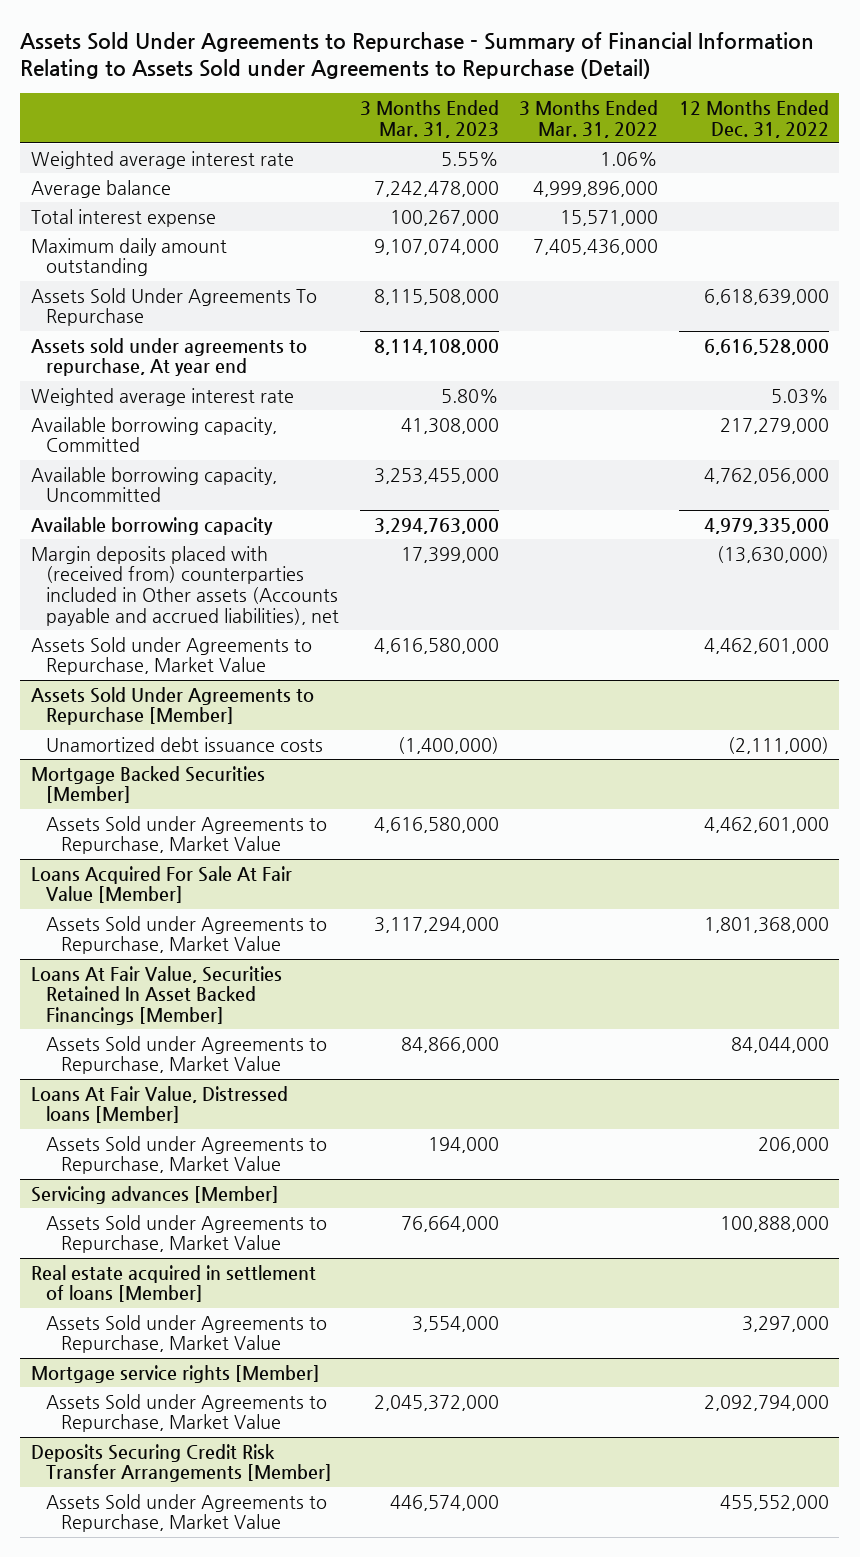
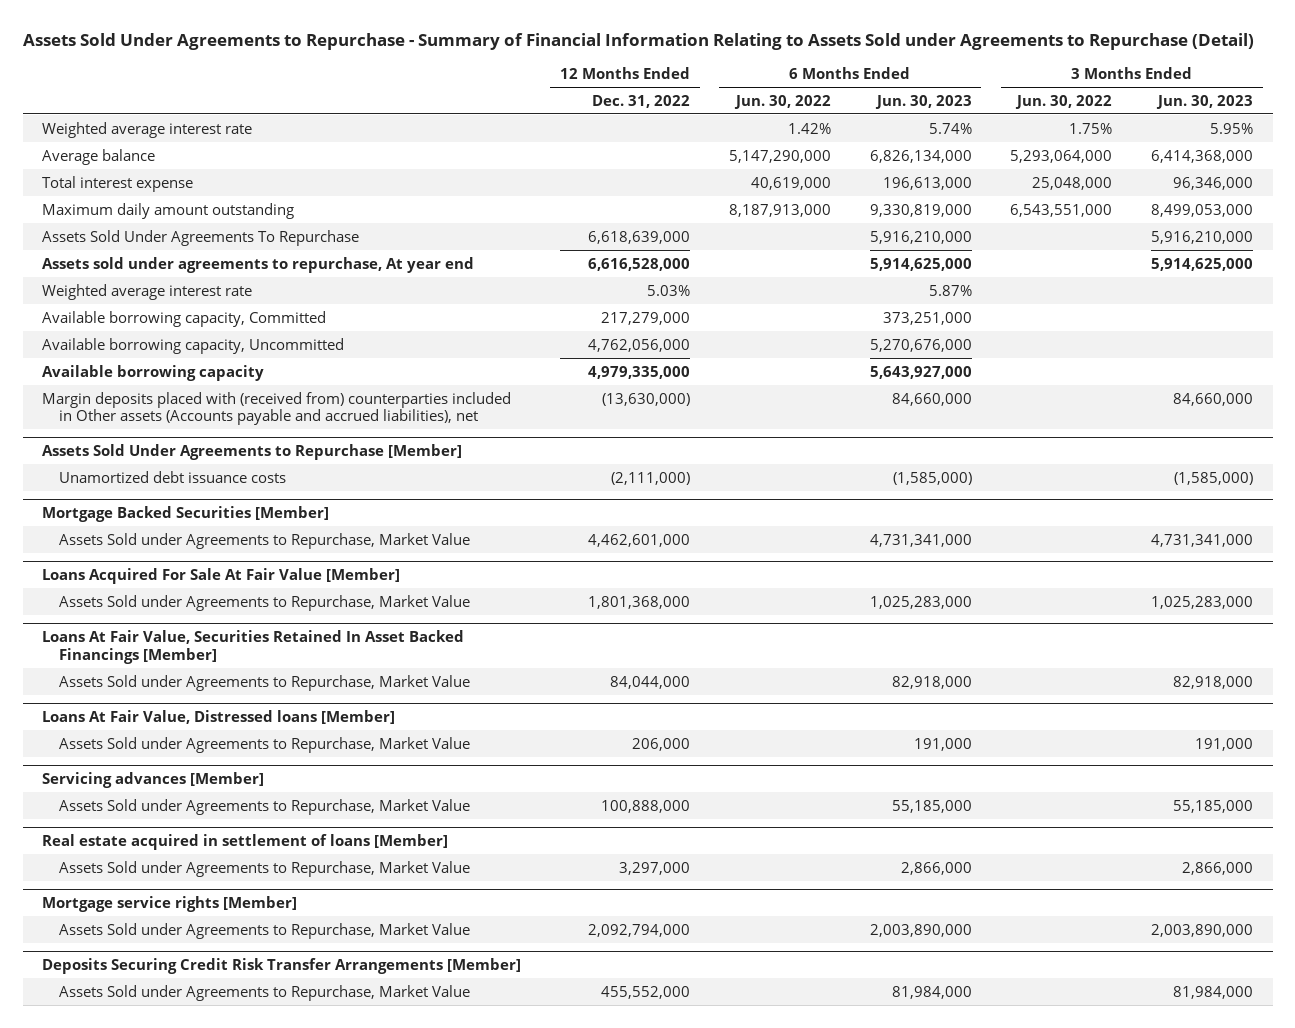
- | 3 Months Ended Mar. 31, 2023 | 3 Months Ended Mar. 31, 2022 | 12 Months Ended Dec. 31, 2022
+ | 12 Months Ended Dec. 31, 2022 | 6 Months Ended Jun. 30, 2022 | 6 Months Ended Jun. 30, 2023 | 3 Months Ended Jun. 30, 2022 | 3 Months Ended Jun. 30, 2023
- Assets Sold under Agreements to Repurchase, Market Value | 4,616,580,000 | | 4,462,601,000

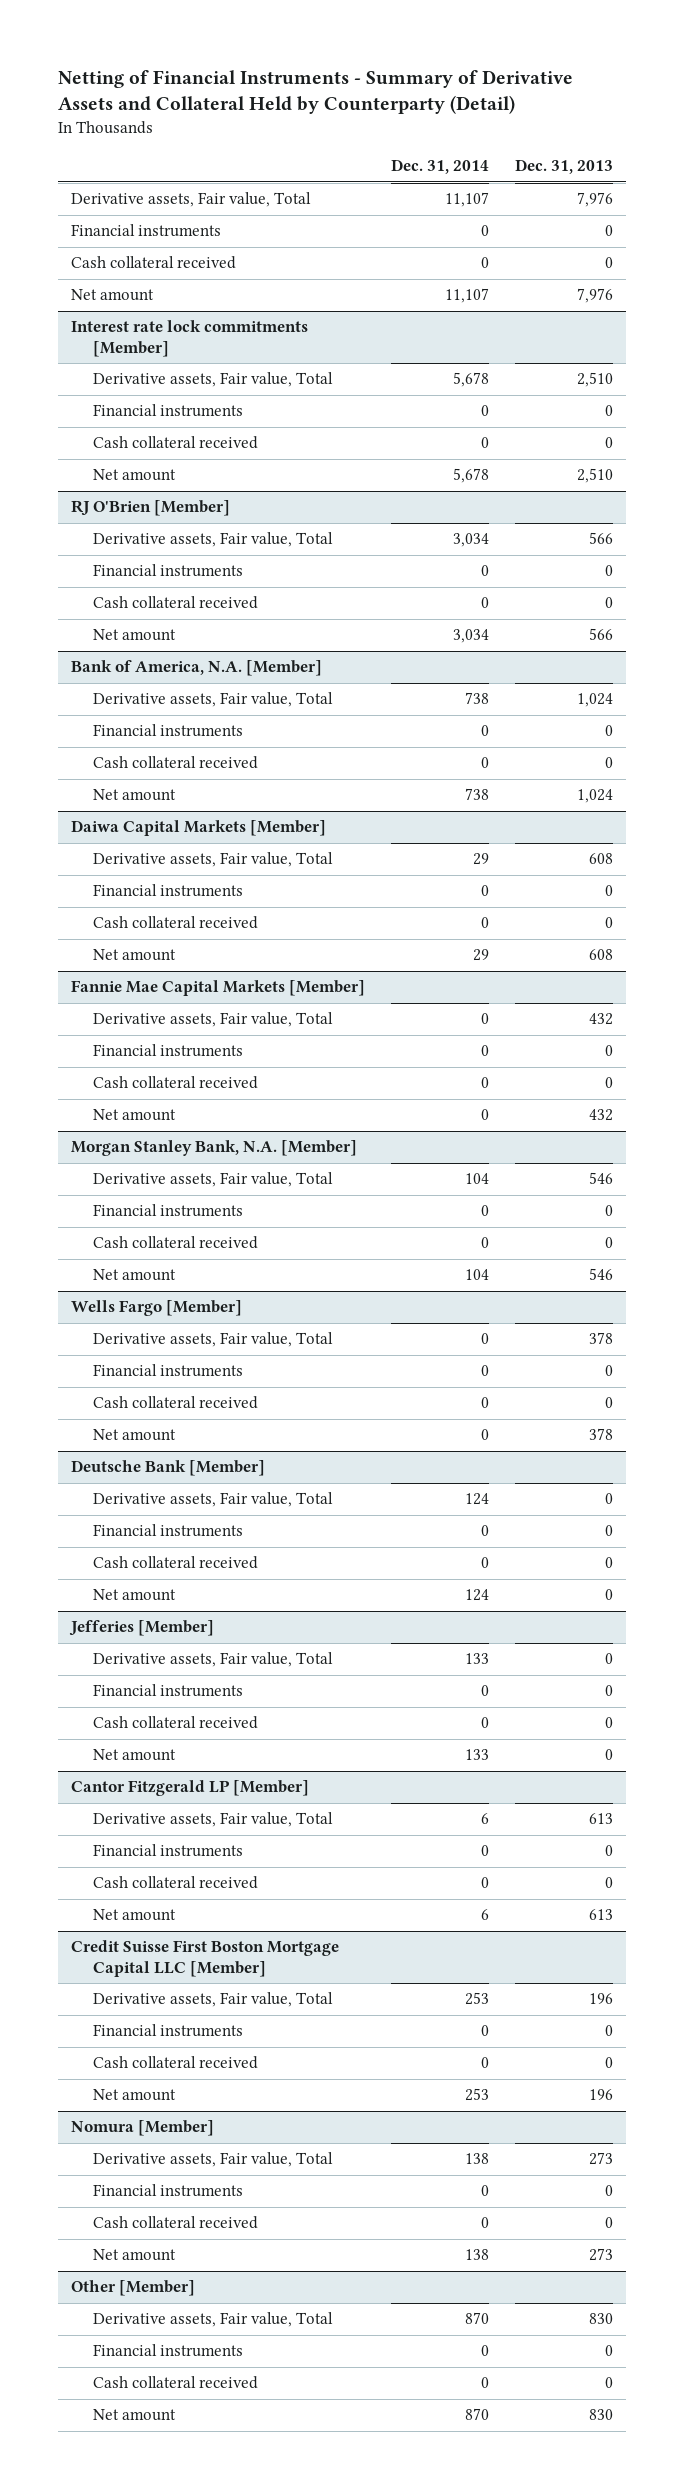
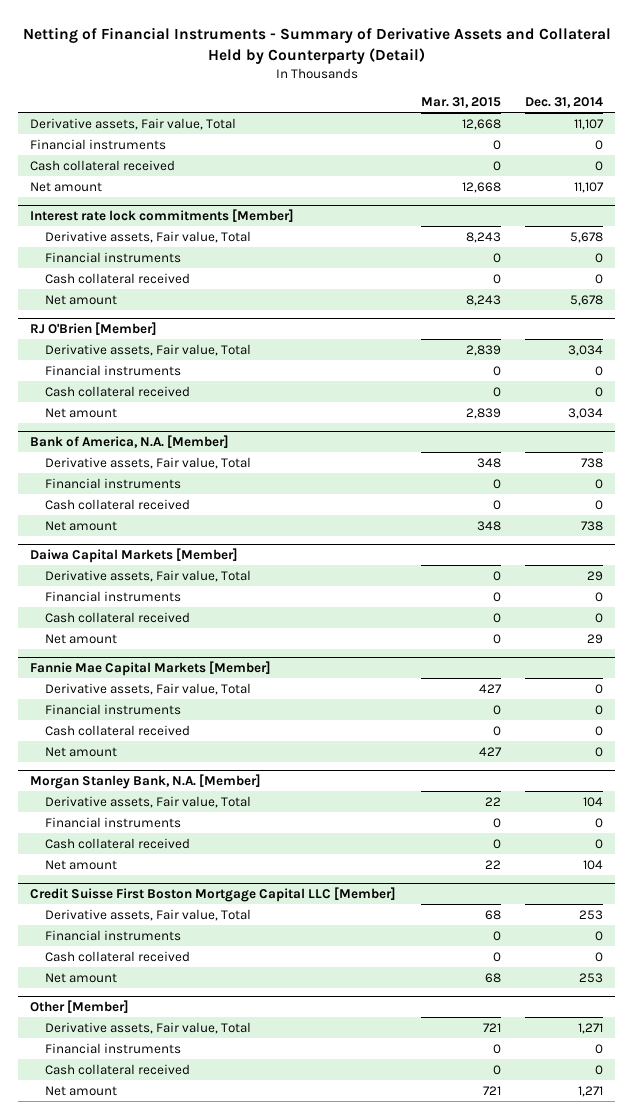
- | Dec. 31, 2014 | Dec. 31, 2013
+ | Mar. 31, 2015 | Dec. 31, 2014
- Wells Fargo [Member]
- Derivative assets, Fair value, Total | 0 | 378
- Financial instruments | 0 | 0
- Cash collateral received | 0 | 0
- Net amount | 0 | 378
- Deutsche Bank [Member]
- Derivative assets, Fair value, Total | 124 | 0
- Financial instruments | 0 | 0
- Cash collateral received | 0 | 0
- Net amount | 124 | 0
- Jefferies [Member]
- Derivative assets, Fair value, Total | 133 | 0
- Financial instruments | 0 | 0
- Cash collateral received | 0 | 0
- Net amount | 133 | 0
- Cantor Fitzgerald LP [Member]
- Derivative assets, Fair value, Total | 6 | 613
- Financial instruments | 0 | 0
- Cash collateral received | 0 | 0
- Net amount | 6 | 613
- Nomura [Member]
- Derivative assets, Fair value, Total | 138 | 273
- Financial instruments | 0 | 0
- Cash collateral received | 0 | 0
- Net amount | 138 | 273
@ Other [Member]
- Derivative assets, Fair value, Total | 870 | 830
+ Derivative assets, Fair value, Total | 721 | 1,271
- Net amount | 870 | 830
+ Net amount | 721 | 1,271

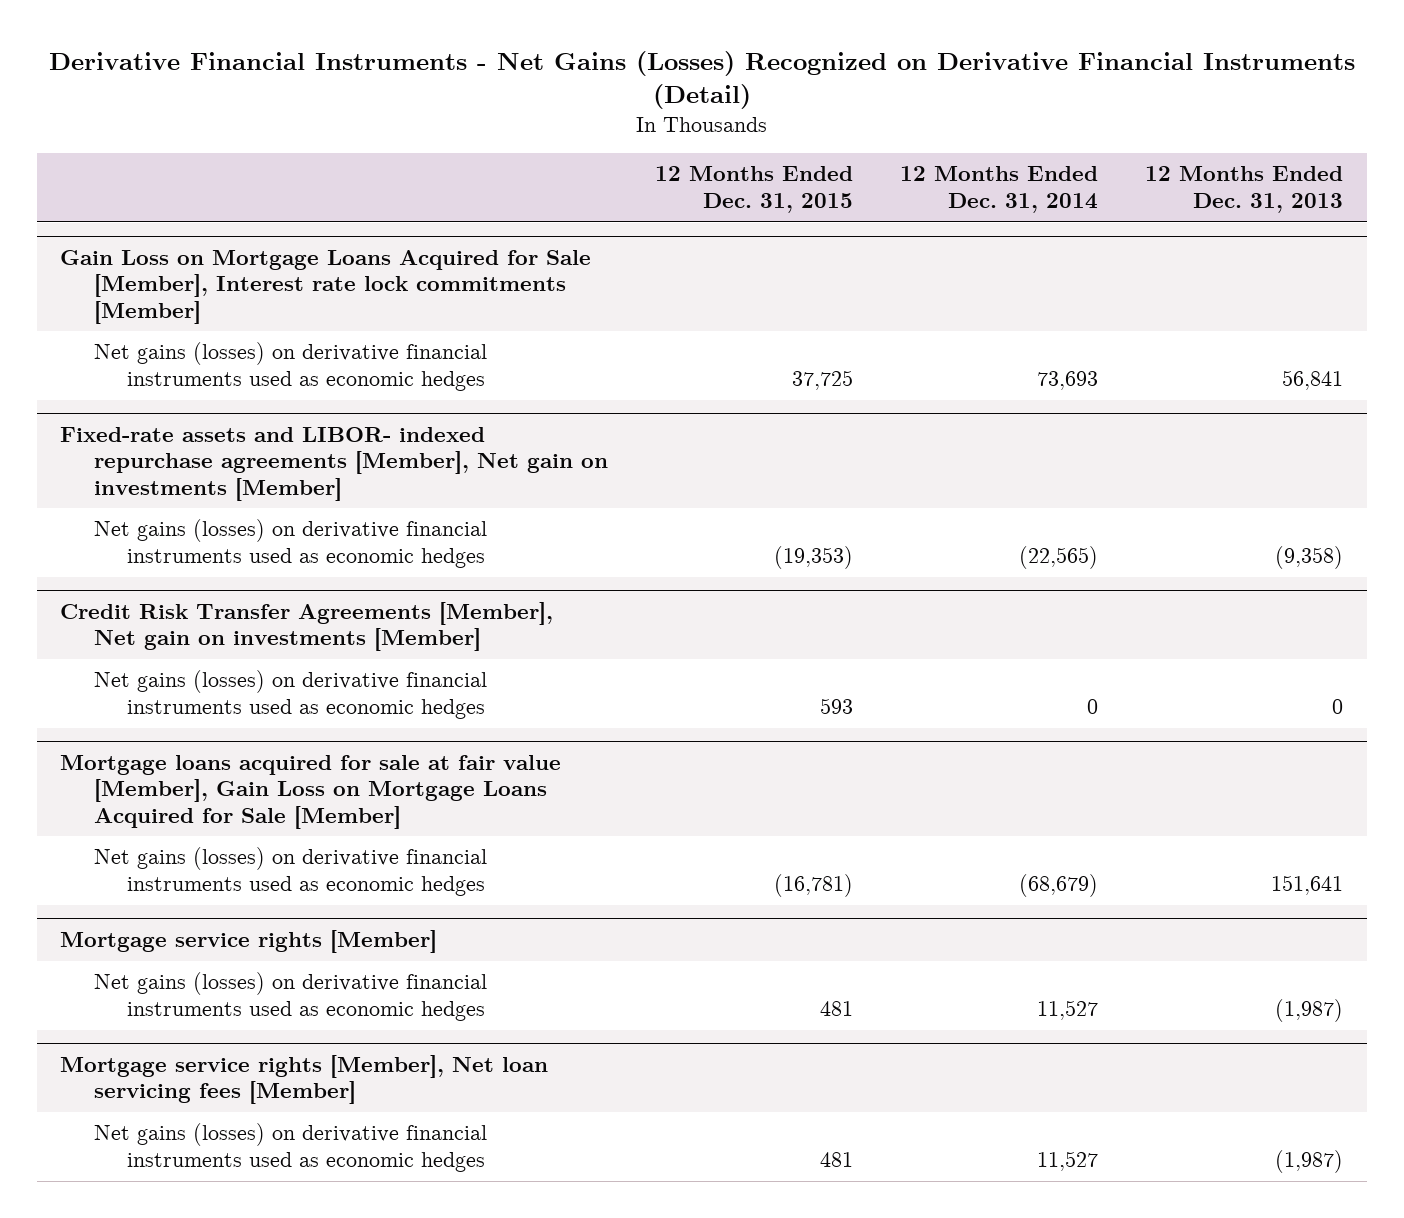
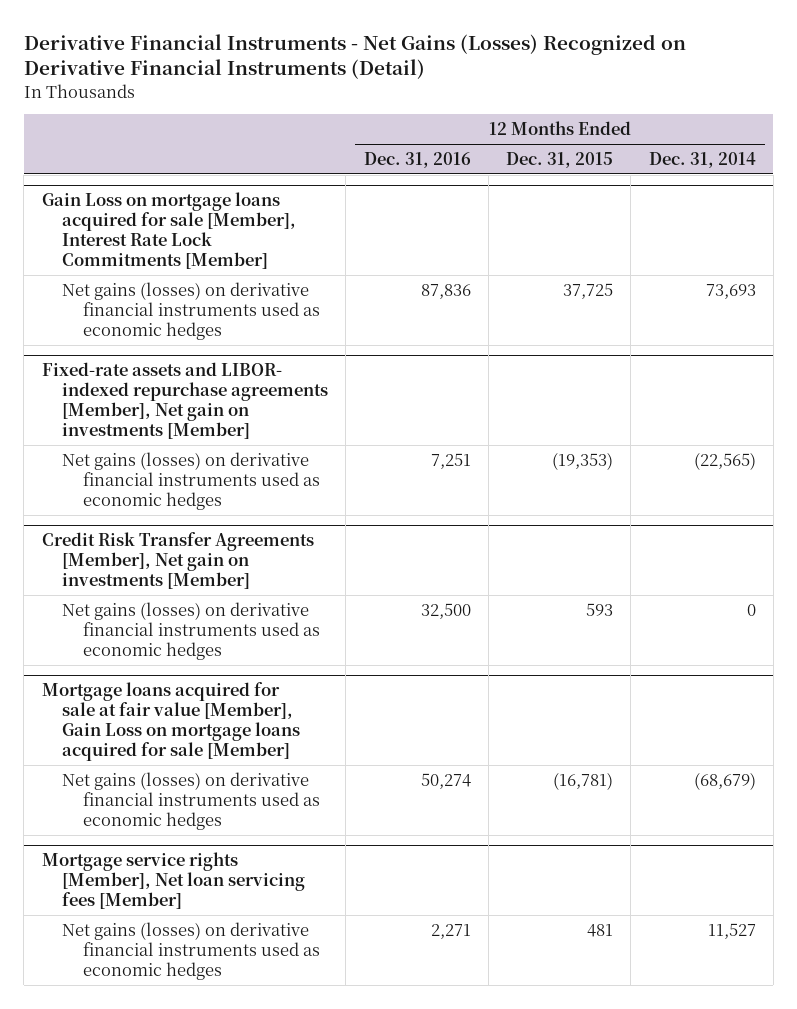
- | 12 Months Ended Dec. 31, 2015 | 12 Months Ended Dec. 31, 2014 | 12 Months Ended Dec. 31, 2013
+ | 12 Months Ended Dec. 31, 2016 | 12 Months Ended Dec. 31, 2015 | 12 Months Ended Dec. 31, 2014
- Gain Loss on Mortgage Loans Acquired for Sale [Member], Interest rate lock commitments [Member]
+ Gain Loss on mortgage loans acquired for sale [Member], Interest Rate Lock Commitments [Member]
- Mortgage loans acquired for sale at fair value [Member], Gain Loss on Mortgage Loans Acquired for Sale [Member]
+ Mortgage loans acquired for sale at fair value [Member], Gain Loss on mortgage loans acquired for sale [Member]
- Mortgage service rights [Member]
- Net gains (losses) on derivative financial instruments used as economic hedges | 481 | 11,527 | (1,987)

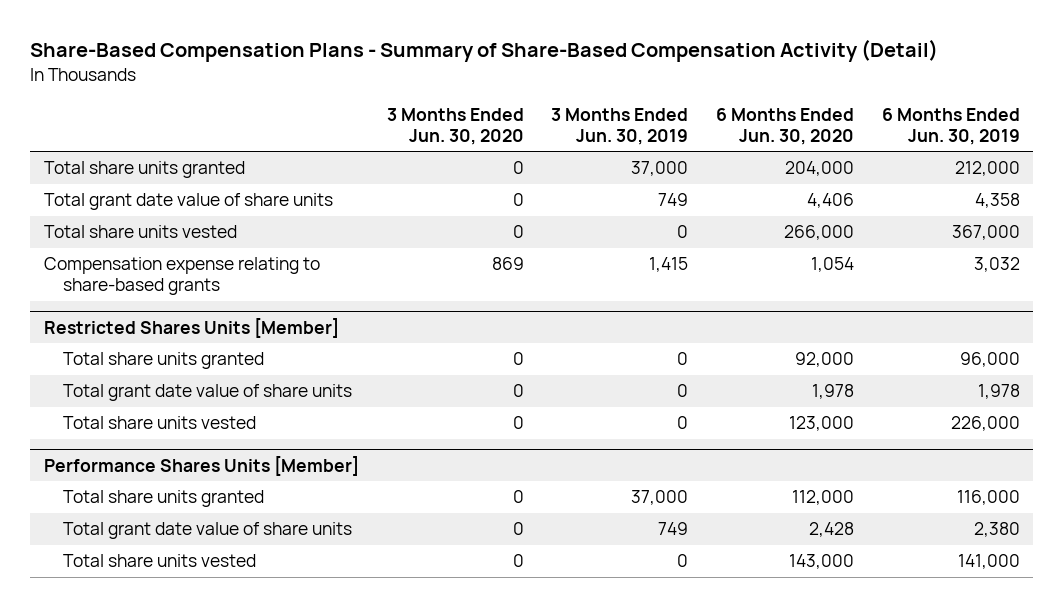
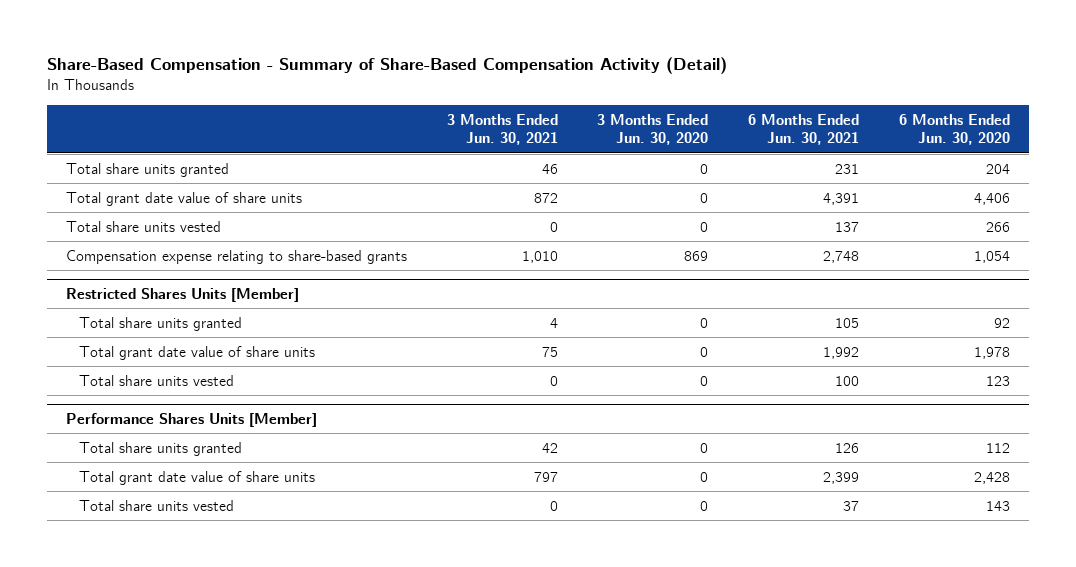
- Share-Based Compensation Plans - Summary of Share-Based Compensation Activity (Detail)
+ Share-Based Compensation - Summary of Share-Based Compensation Activity (Detail)
- | 3 Months Ended Jun. 30, 2020 | 3 Months Ended Jun. 30, 2019 | 6 Months Ended Jun. 30, 2020 | 6 Months Ended Jun. 30, 2019
+ | 3 Months Ended Jun. 30, 2021 | 3 Months Ended Jun. 30, 2020 | 6 Months Ended Jun. 30, 2021 | 6 Months Ended Jun. 30, 2020
- Total share units granted | 0 | 37,000 | 204,000 | 212,000
+ Total share units granted | 46 | 0 | 231 | 204
- Total share units vested | 0 | 0 | 266,000 | 367,000
+ Total share units vested | 0 | 0 | 137 | 266
@ Restricted Shares Units [Member]
- Total share units granted | 0 | 0 | 92,000 | 96,000
+ Total share units granted | 4 | 0 | 105 | 92
- Total share units vested | 0 | 0 | 123,000 | 226,000
+ Total share units vested | 0 | 0 | 100 | 123
@ Performance Shares Units [Member]
- Total share units granted | 0 | 37,000 | 112,000 | 116,000
+ Total share units granted | 42 | 0 | 126 | 112
- Total share units vested | 0 | 0 | 143,000 | 141,000
+ Total share units vested | 0 | 0 | 37 | 143

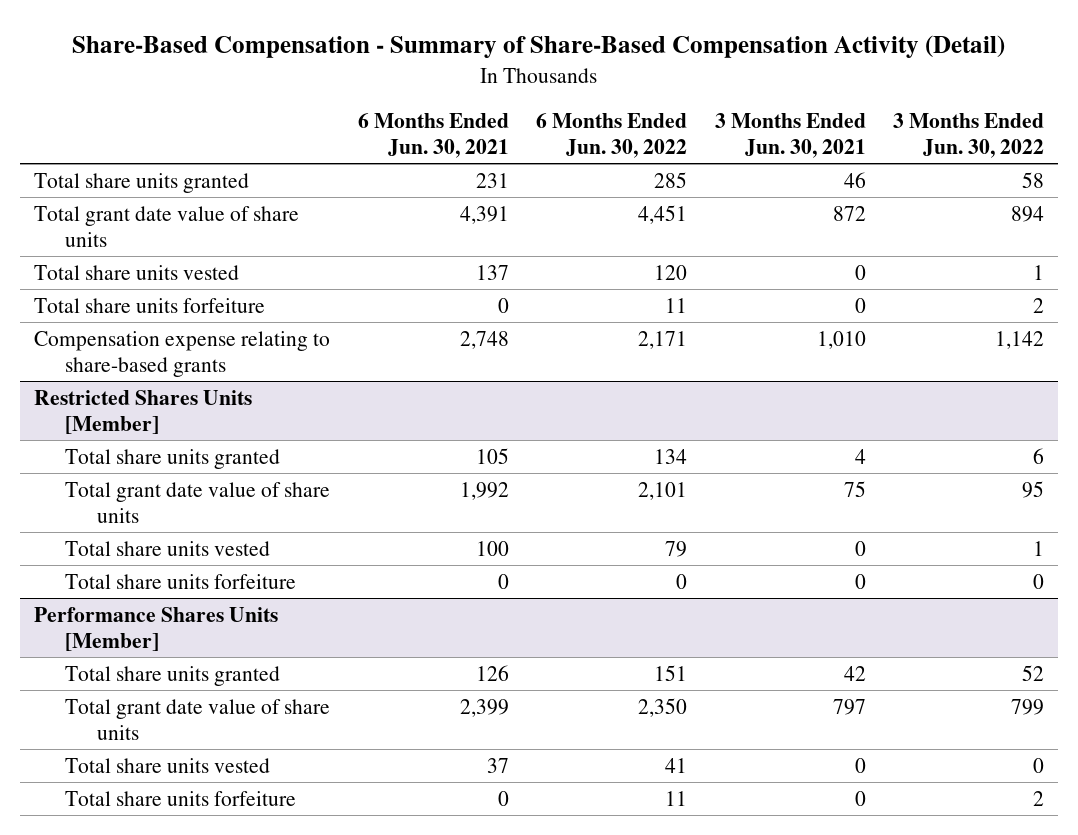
- | 3 Months Ended Jun. 30, 2021 | 3 Months Ended Jun. 30, 2020 | 6 Months Ended Jun. 30, 2021 | 6 Months Ended Jun. 30, 2020
+ | 6 Months Ended Jun. 30, 2021 | 6 Months Ended Jun. 30, 2022 | 3 Months Ended Jun. 30, 2021 | 3 Months Ended Jun. 30, 2022
+ Total share units forfeiture | 0 | 11 | 0 | 2
@ Restricted Shares Units [Member]
+ Total share units forfeiture | 0 | 0 | 0 | 0
@ Performance Shares Units [Member]
+ Total share units forfeiture | 0 | 11 | 0 | 2

